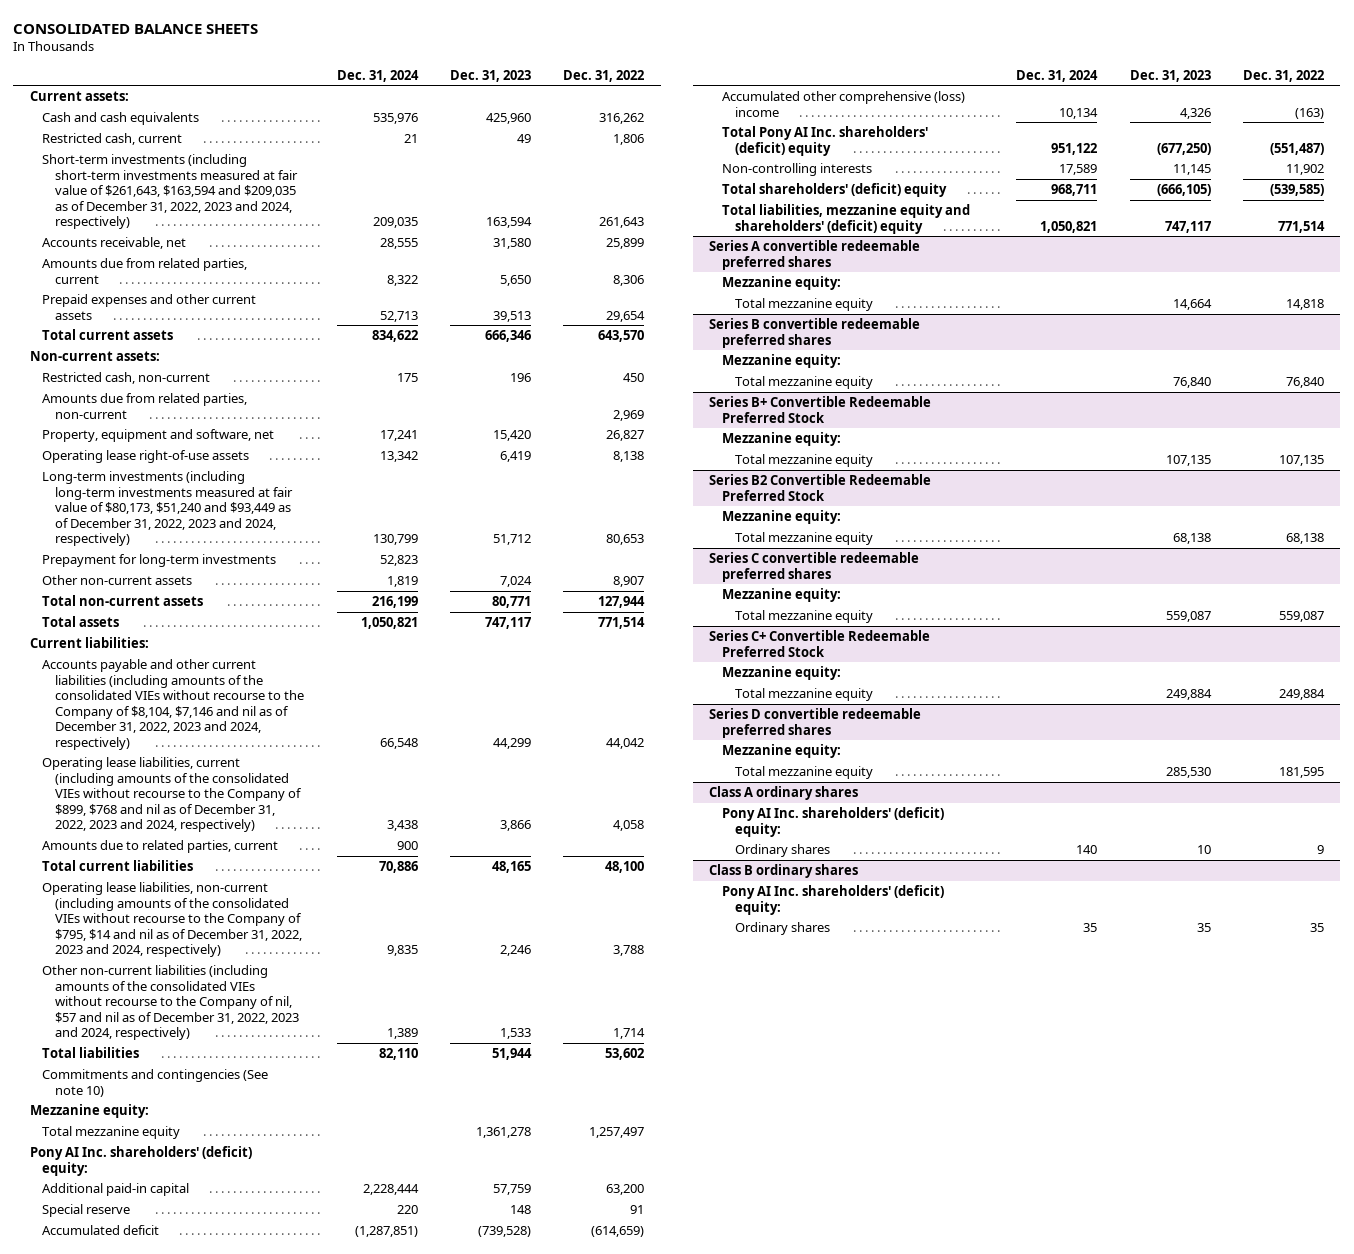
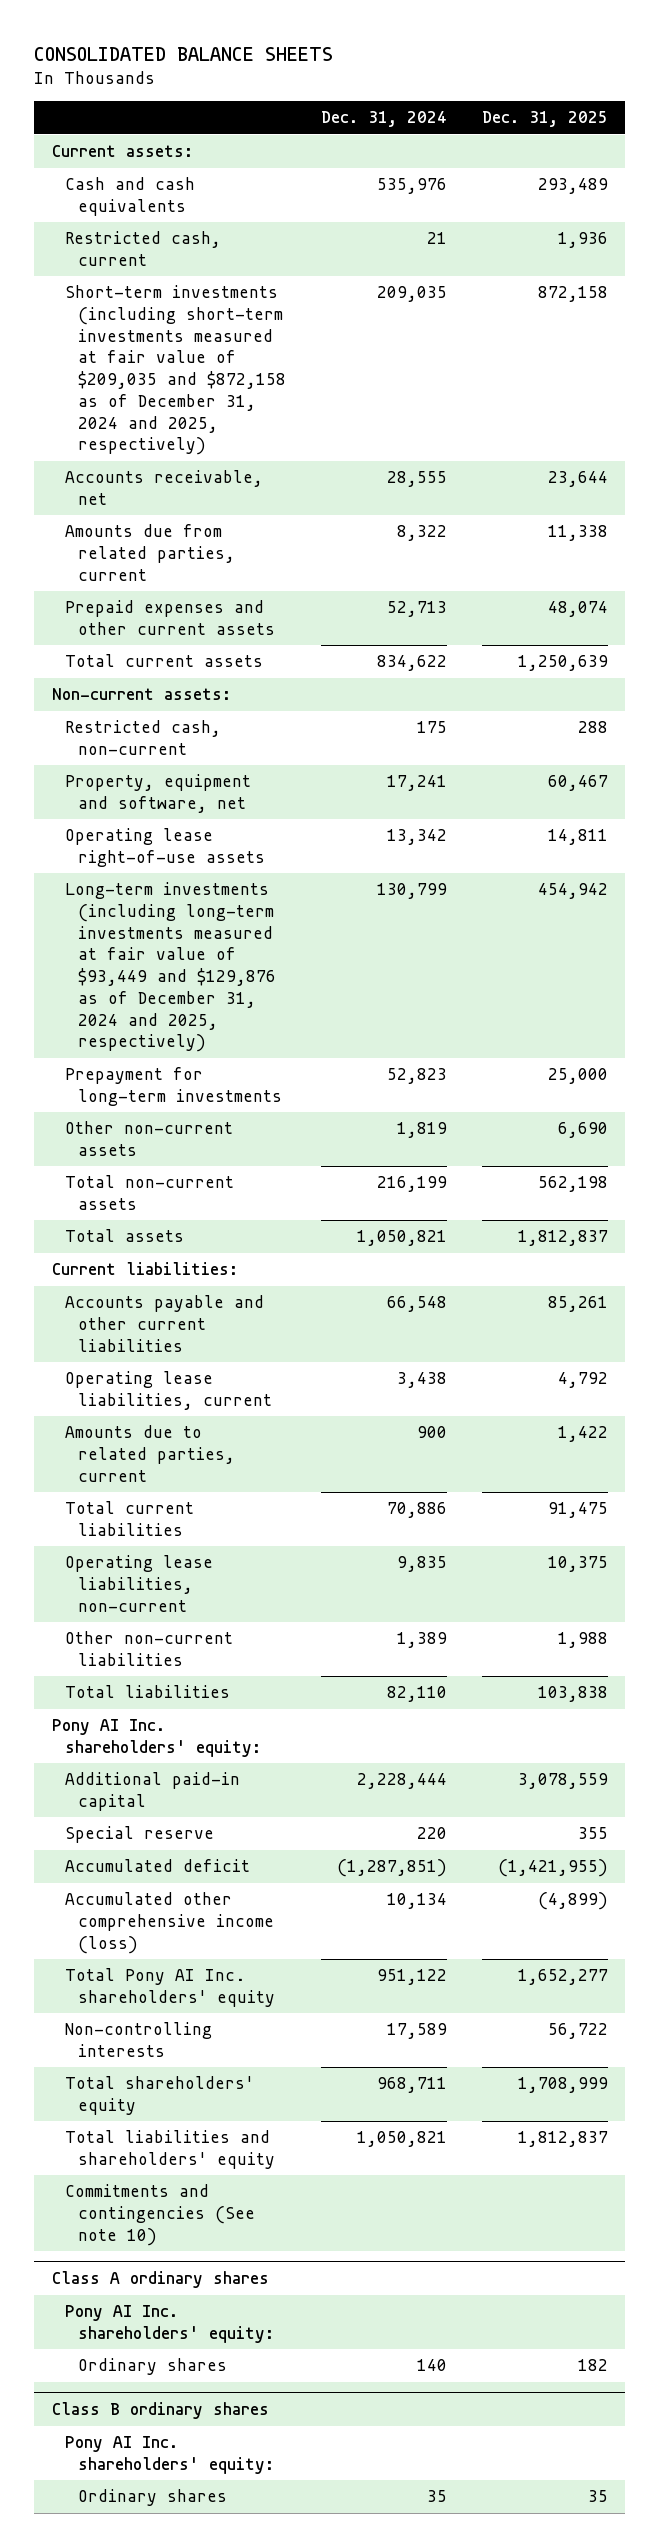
- | Dec. 31, 2024 | Dec. 31, 2023 | Dec. 31, 2022
+ | Dec. 31, 2024 | Dec. 31, 2025
- Short-term investments (including short-term investments measured at fair value of $261,643, $163,594 and $209,035 as of December 31, 2022, 2023 and 2024, respectively) | 209,035 | 163,594 | 261,643
+ Short-term investments (including short-term investments measured at fair value of $209,035 and $872,158 as of December 31, 2024 and 2025, respectively) | 209,035 | 872,158
- Amounts due from related parties, non-current | | | 2,969
- Long-term investments (including long-term investments measured at fair value of $80,173, $51,240 and $93,449 as of December 31, 2022, 2023 and 2024, respectively) | 130,799 | 51,712 | 80,653
+ Long-term investments (including long-term investments measured at fair value of $93,449 and $129,876 as of December 31, 2024 and 2025, respectively) | 130,799 | 454,942
- Accounts payable and other current liabilities (including amounts of the consolidated VIEs without recourse to the Company of $8,104, $7,146 and nil as of December 31, 2022, 2023 and 2024, respectively) | 66,548 | 44,299 | 44,042
- Operating lease liabilities, current (including amounts of the consolidated VIEs without recourse to the Company of $899, $768 and nil as of December 31, 2022, 2023 and 2024, respectively) | 3,438 | 3,866 | 4,058
+ Accounts payable and other current liabilities | 66,548 | 85,261
+ Operating lease liabilities, current | 3,438 | 4,792
- Operating lease liabilities, non-current (including amounts of the consolidated VIEs without recourse to the Company of $795, $14 and nil as of December 31, 2022, 2023 and 2024, respectively) | 9,835 | 2,246 | 3,788
- Other non-current liabilities (including amounts of the consolidated VIEs without recourse to the Company of nil, $57 and nil as of December 31, 2022, 2023 and 2024, respectively) | 1,389 | 1,533 | 1,714
+ Operating lease liabilities, non-current | 9,835 | 10,375
+ Other non-current liabilities | 1,389 | 1,988
- Mezzanine equity:
- Total mezzanine equity | | 1,361,278 | 1,257,497
- Pony AI Inc. shareholders' (deficit) equity:
+ Pony AI Inc. shareholders' equity:
- Accumulated other comprehensive (loss) income | 10,134 | 4,326 | (163)
- Total Pony AI Inc. shareholders' (deficit) equity | 951,122 | (677,250) | (551,487)
+ Accumulated other comprehensive income (loss) | 10,134 | (4,899)
+ Total Pony AI Inc. shareholders' equity | 951,122 | 1,652,277
- Total shareholders' (deficit) equity | 968,711 | (666,105) | (539,585)
- Total liabilities, mezzanine equity and shareholders' (deficit) equity | 1,050,821 | 747,117 | 771,514
- Series A convertible redeemable preferred shares
- Mezzanine equity:
- Total mezzanine equity | | 14,664 | 14,818
- Series B convertible redeemable preferred shares
- Mezzanine equity:
- Total mezzanine equity | | 76,840 | 76,840
- Series B+ Convertible Redeemable Preferred Stock
- Mezzanine equity:
- Total mezzanine equity | | 107,135 | 107,135
- Series B2 Convertible Redeemable Preferred Stock
- Mezzanine equity:
- Total mezzanine equity | | 68,138 | 68,138
- Series C convertible redeemable preferred shares
- Mezzanine equity:
- Total mezzanine equity | | 559,087 | 559,087
- Series C+ Convertible Redeemable Preferred Stock
- Mezzanine equity:
- Total mezzanine equity | | 249,884 | 249,884
- Series D convertible redeemable preferred shares
- Mezzanine equity:
- Total mezzanine equity | | 285,530 | 181,595
+ Total shareholders' equity | 968,711 | 1,708,999
+ Total liabilities and shareholders' equity | 1,050,821 | 1,812,837
moved down: Commitments and contingencies (See note 10)
@ Class A ordinary shares
- Pony AI Inc. shareholders' (deficit) equity:
+ Pony AI Inc. shareholders' equity:
@ Class B ordinary shares
- Pony AI Inc. shareholders' (deficit) equity:
+ Pony AI Inc. shareholders' equity:

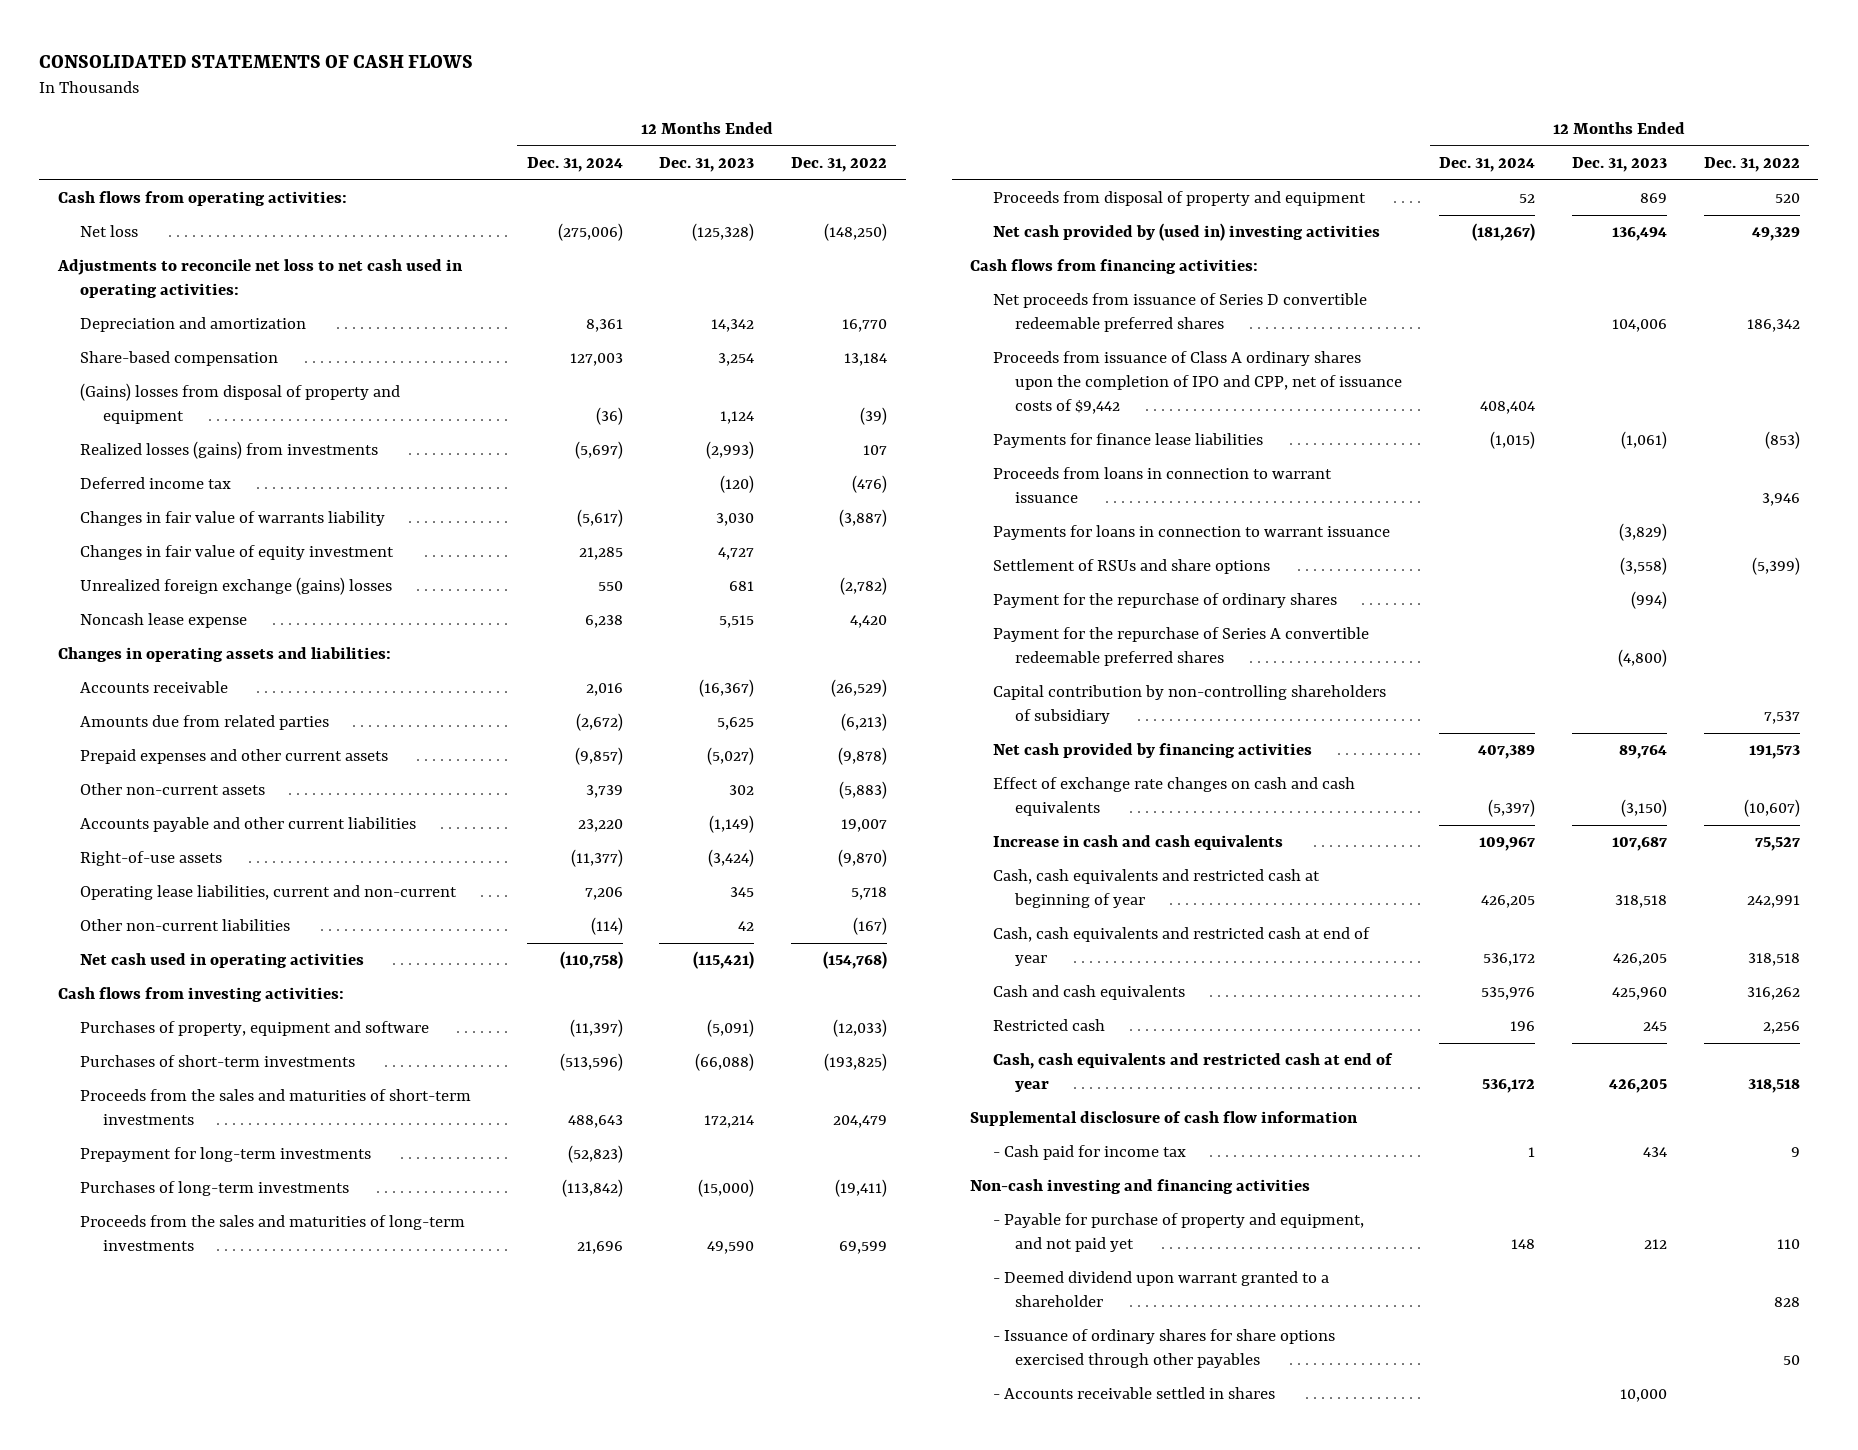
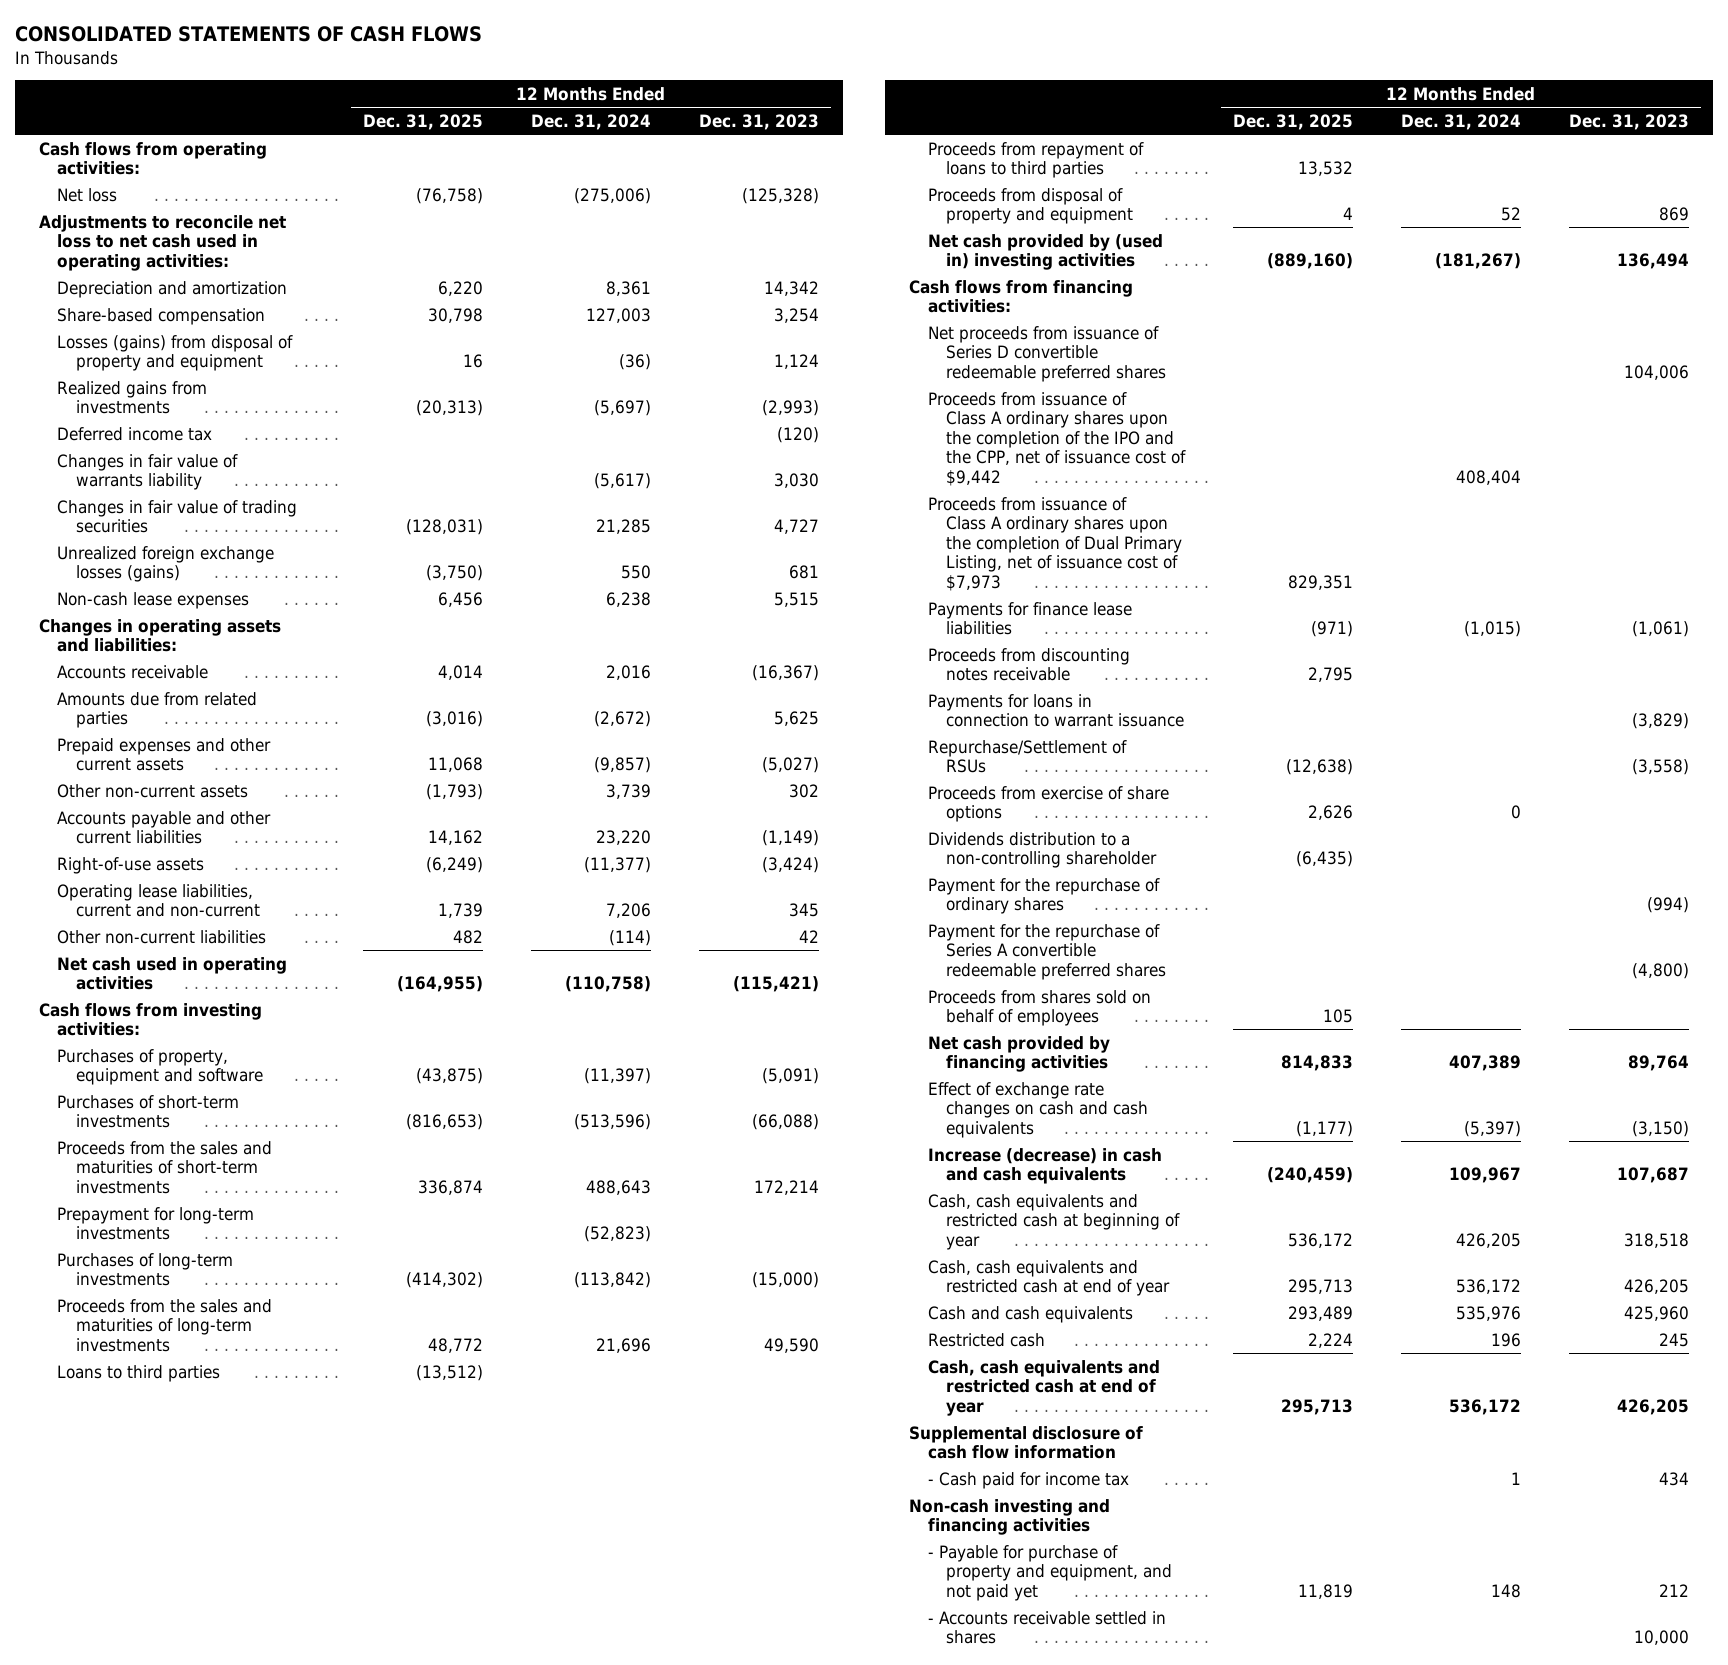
- | 12 Months Ended Dec. 31, 2024 | 12 Months Ended Dec. 31, 2023 | 12 Months Ended Dec. 31, 2022
+ | 12 Months Ended Dec. 31, 2025 | 12 Months Ended Dec. 31, 2024 | 12 Months Ended Dec. 31, 2023
- (Gains) losses from disposal of property and equipment | (36) | 1,124 | (39)
- Realized losses (gains) from investments | (5,697) | (2,993) | 107
+ Losses (gains) from disposal of property and equipment | 16 | (36) | 1,124
+ Realized gains from investments | (20,313) | (5,697) | (2,993)
- Changes in fair value of equity investment | 21,285 | 4,727 |
- Unrealized foreign exchange (gains) losses | 550 | 681 | (2,782)
- Noncash lease expense | 6,238 | 5,515 | 4,420
+ Changes in fair value of trading securities | (128,031) | 21,285 | 4,727
+ Unrealized foreign exchange losses (gains) | (3,750) | 550 | 681
+ Non-cash lease expenses | 6,456 | 6,238 | 5,515
+ Loans to third parties | (13,512) | |
+ Proceeds from repayment of loans to third parties | 13,532 | |
- Proceeds from issuance of Class A ordinary shares upon the completion of IPO and CPP, net of issuance costs of $9,442 | 408,404 | |
+ Proceeds from issuance of Class A ordinary shares upon the completion of the IPO and the CPP, net of issuance cost of $9,442 | | 408,404 |
+ Proceeds from issuance of Class A ordinary shares upon the completion of Dual Primary Listing, net of issuance cost of $7,973 | 829,351 | |
- Proceeds from loans in connection to warrant issuance | | | 3,946
+ Proceeds from discounting notes receivable | 2,795 | |
- Settlement of RSUs and share options | | (3,558) | (5,399)
+ Repurchase/Settlement of RSUs | (12,638) | | (3,558)
+ Proceeds from exercise of share options | 2,626 | 0 |
+ Dividends distribution to a non-controlling shareholder | (6,435) | |
- Capital contribution by non-controlling shareholders of subsidiary | | | 7,537
+ Proceeds from shares sold on behalf of employees | 105 | |
- Increase in cash and cash equivalents | 109,967 | 107,687 | 75,527
+ Increase (decrease) in cash and cash equivalents | (240,459) | 109,967 | 107,687
- - Deemed dividend upon warrant granted to a shareholder | | | 828
- - Issuance of ordinary shares for share options exercised through other payables | | | 50

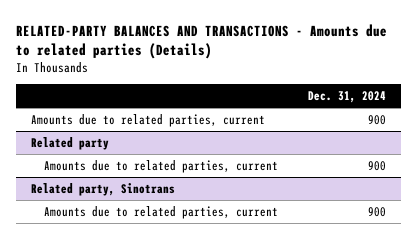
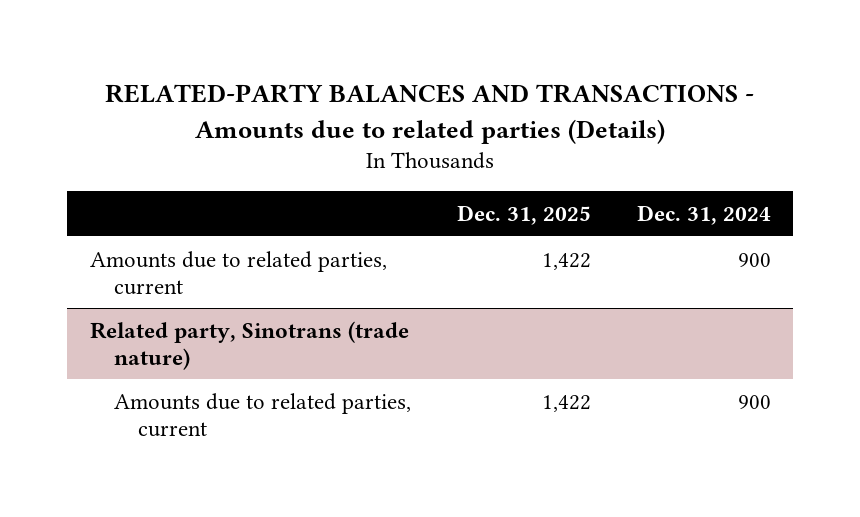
- | Dec. 31, 2024
+ | Dec. 31, 2025 | Dec. 31, 2024
- Related party
- Amounts due to related parties, current | 900
- Related party, Sinotrans
+ Related party, Sinotrans (trade nature)

